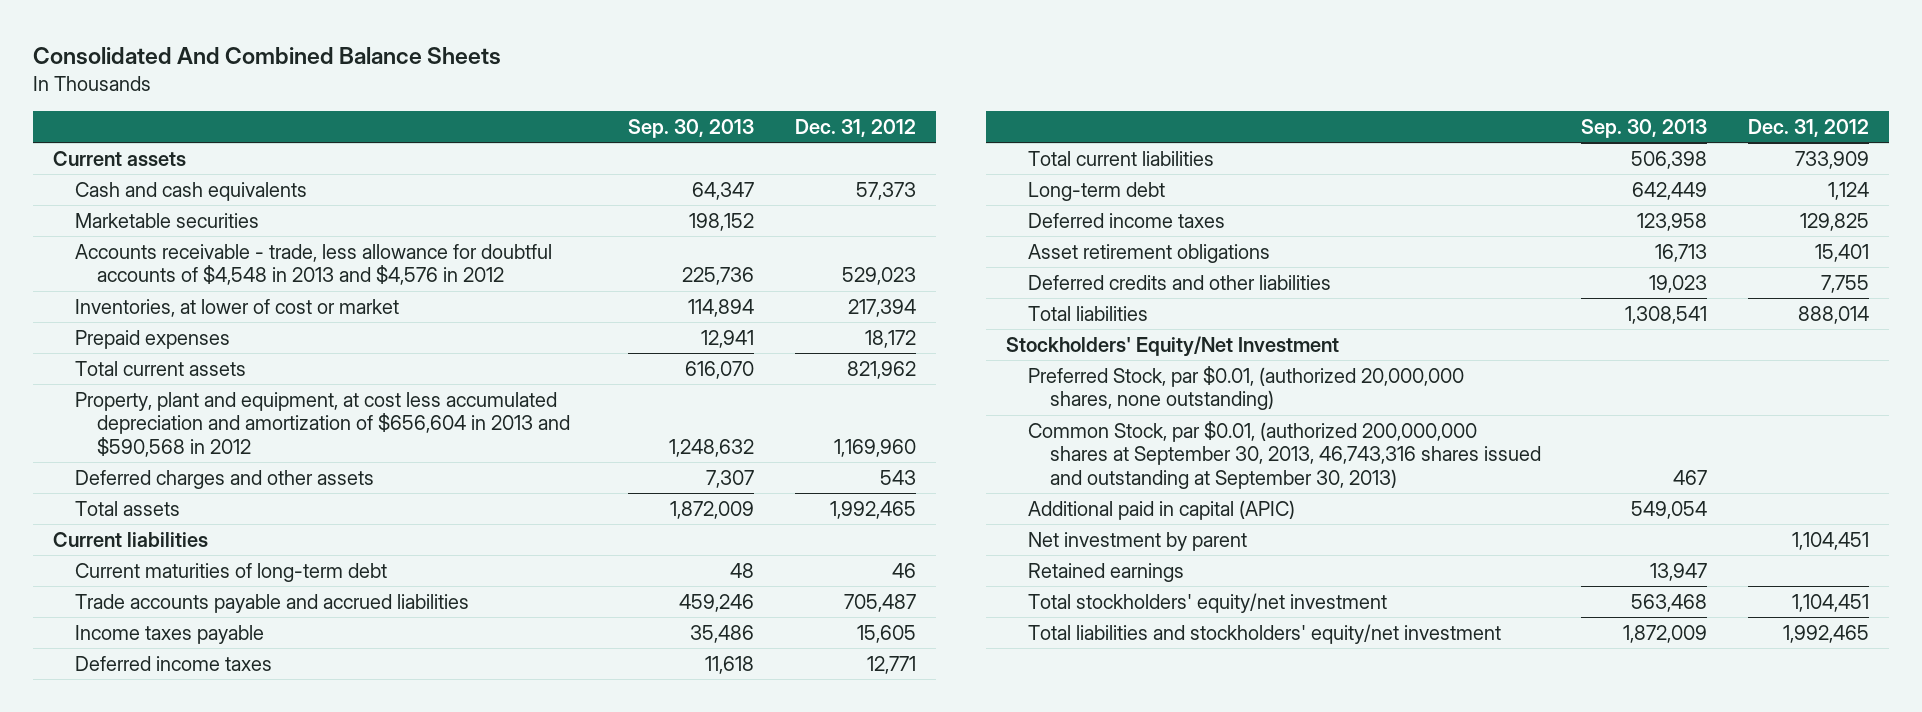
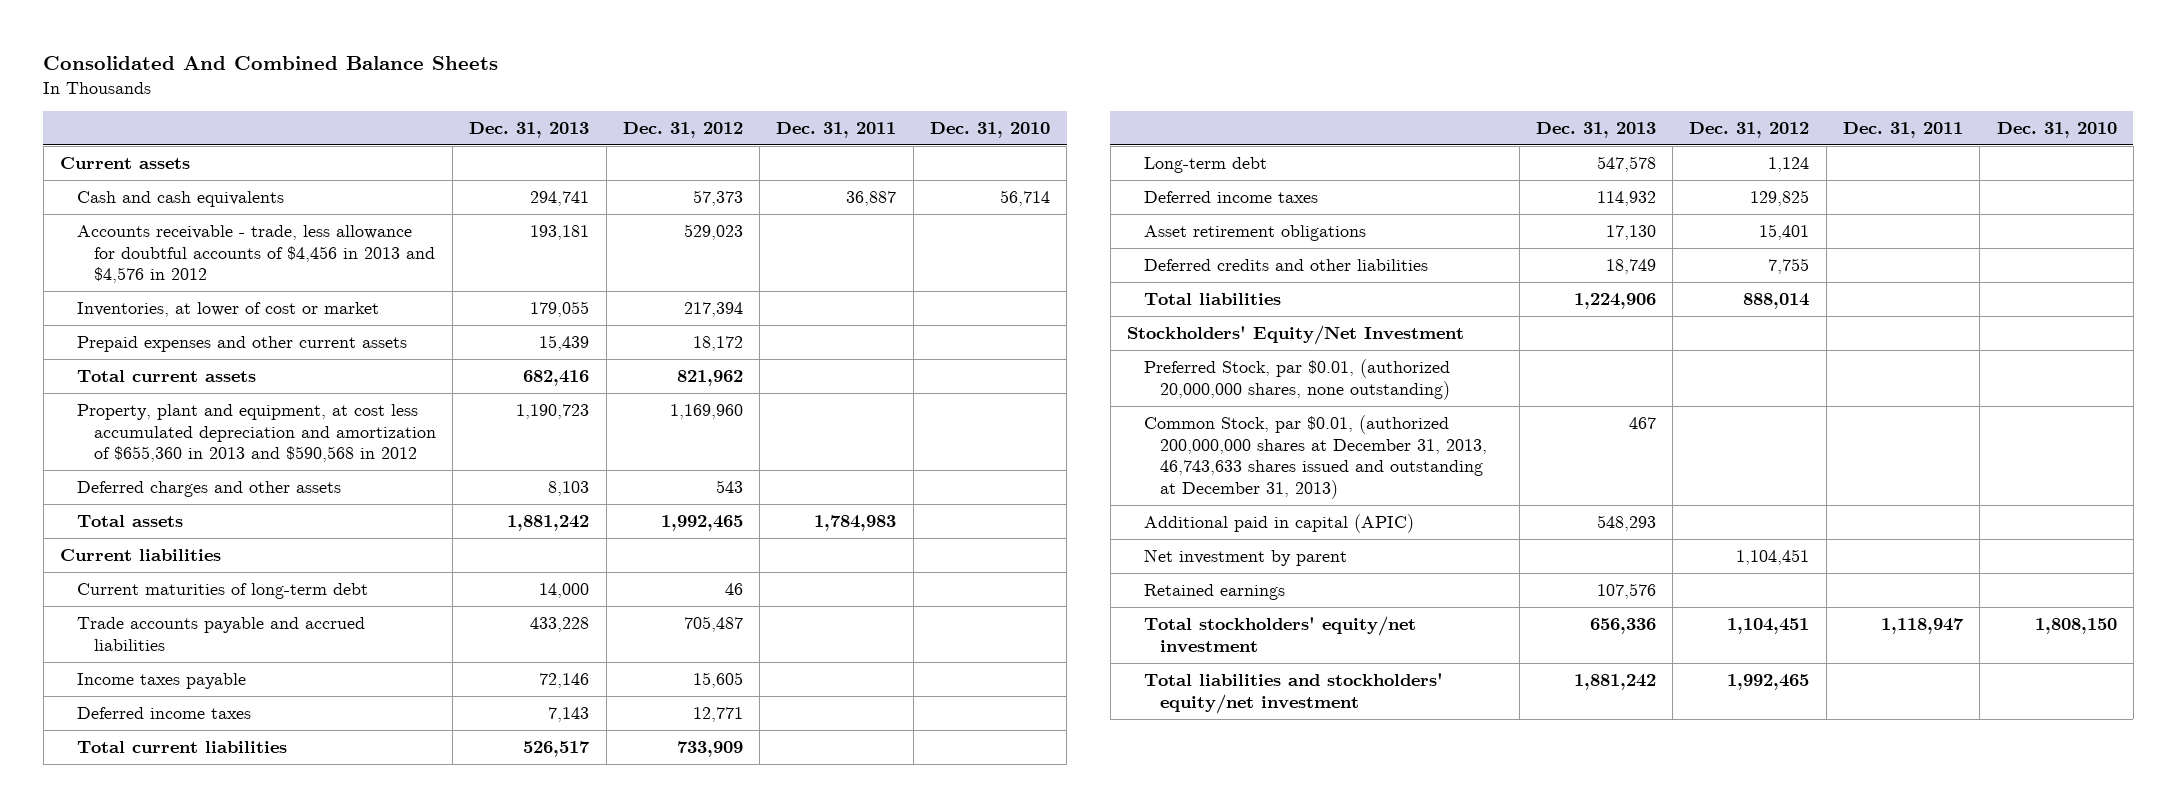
- | Sep. 30, 2013 | Dec. 31, 2012
+ | Dec. 31, 2013 | Dec. 31, 2012 | Dec. 31, 2011 | Dec. 31, 2010
- Marketable securities | 198,152 |
- Accounts receivable - trade, less allowance for doubtful accounts of $4,548 in 2013 and $4,576 in 2012 | 225,736 | 529,023
+ Accounts receivable - trade, less allowance for doubtful accounts of $4,456 in 2013 and $4,576 in 2012 | 193,181 | 529,023 | |
- Prepaid expenses | 12,941 | 18,172
+ Prepaid expenses and other current assets | 15,439 | 18,172 | |
- Property, plant and equipment, at cost less accumulated depreciation and amortization of $656,604 in 2013 and $590,568 in 2012 | 1,248,632 | 1,169,960
+ Property, plant and equipment, at cost less accumulated depreciation and amortization of $655,360 in 2013 and $590,568 in 2012 | 1,190,723 | 1,169,960 | |
- Common Stock, par $0.01, (authorized 200,000,000 shares at September 30, 2013, 46,743,316 shares issued and outstanding at September 30, 2013) | 467 |
+ Common Stock, par $0.01, (authorized 200,000,000 shares at December 31, 2013, 46,743,633 shares issued and outstanding at December 31, 2013) | 467 | | |

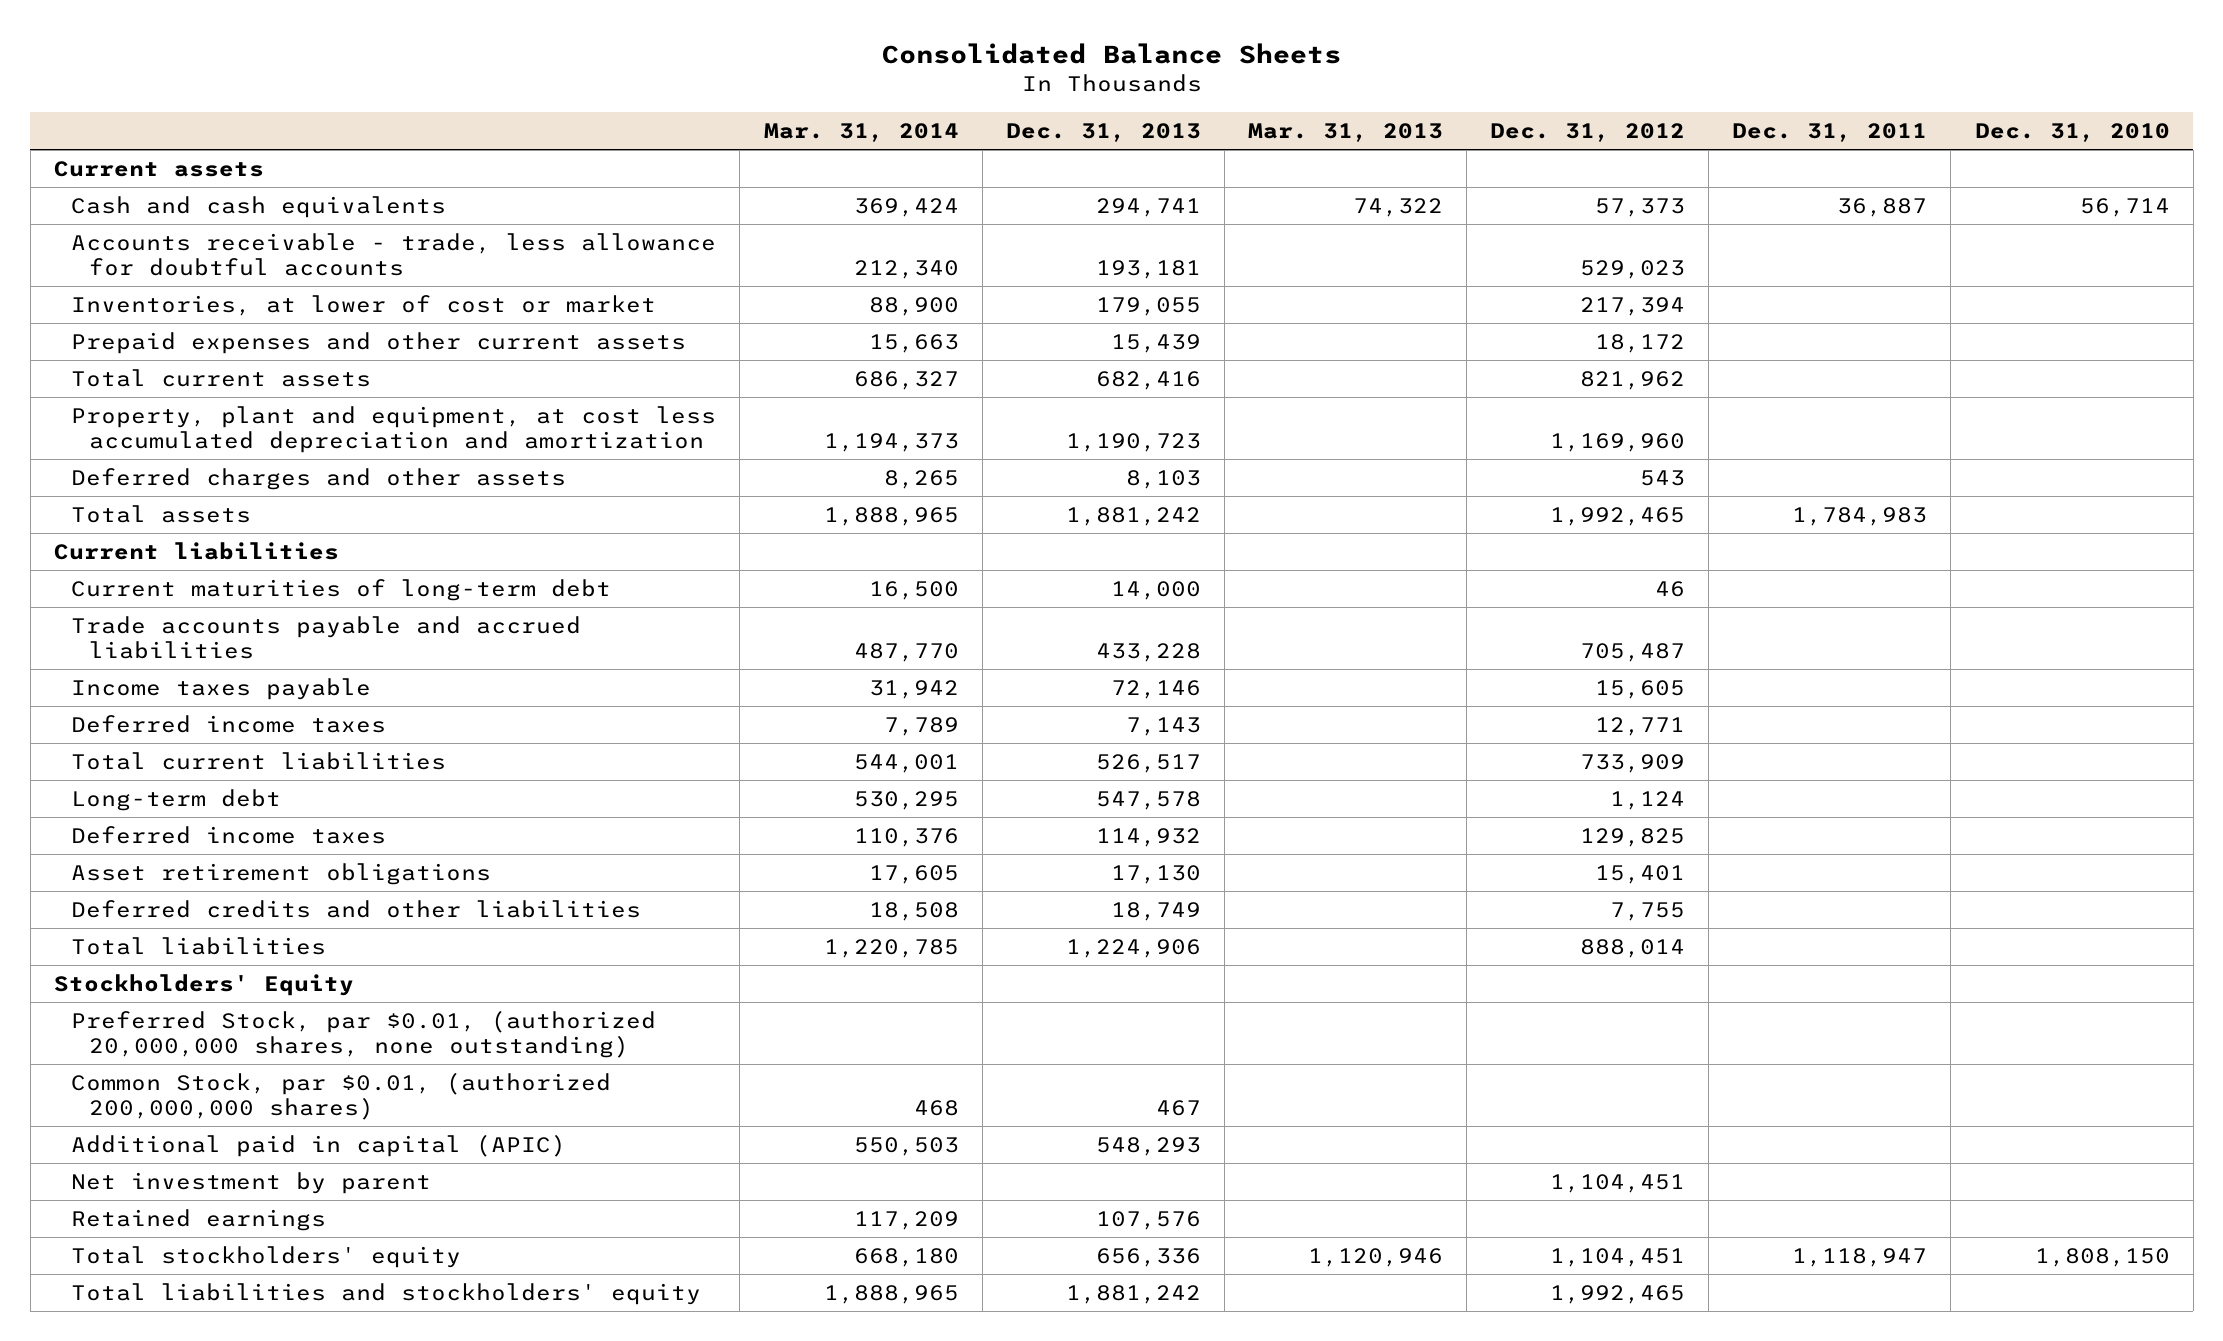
- Consolidated And Combined Balance Sheets
+ Consolidated Balance Sheets
- | Dec. 31, 2013 | Dec. 31, 2012 | Dec. 31, 2011 | Dec. 31, 2010
+ | Mar. 31, 2014 | Dec. 31, 2013 | Mar. 31, 2013 | Dec. 31, 2012 | Dec. 31, 2011 | Dec. 31, 2010
- Accounts receivable - trade, less allowance for doubtful accounts of $4,456 in 2013 and $4,576 in 2012 | 193,181 | 529,023 | |
+ Accounts receivable - trade, less allowance for doubtful accounts | 212,340 | 193,181 | | 529,023 | |
- Property, plant and equipment, at cost less accumulated depreciation and amortization of $655,360 in 2013 and $590,568 in 2012 | 1,190,723 | 1,169,960 | |
+ Property, plant and equipment, at cost less accumulated depreciation and amortization | 1,194,373 | 1,190,723 | | 1,169,960 | |
- Stockholders' Equity/Net Investment
+ Stockholders' Equity
- Common Stock, par $0.01, (authorized 200,000,000 shares at December 31, 2013, 46,743,633 shares issued and outstanding at December 31, 2013) | 467 | | |
+ Common Stock, par $0.01, (authorized 200,000,000 shares) | 468 | 467 | | | |
- Total stockholders' equity/net investment | 656,336 | 1,104,451 | 1,118,947 | 1,808,150
- Total liabilities and stockholders' equity/net investment | 1,881,242 | 1,992,465 | |
+ Total stockholders' equity | 668,180 | 656,336 | 1,120,946 | 1,104,451 | 1,118,947 | 1,808,150
+ Total liabilities and stockholders' equity | 1,888,965 | 1,881,242 | | 1,992,465 | |

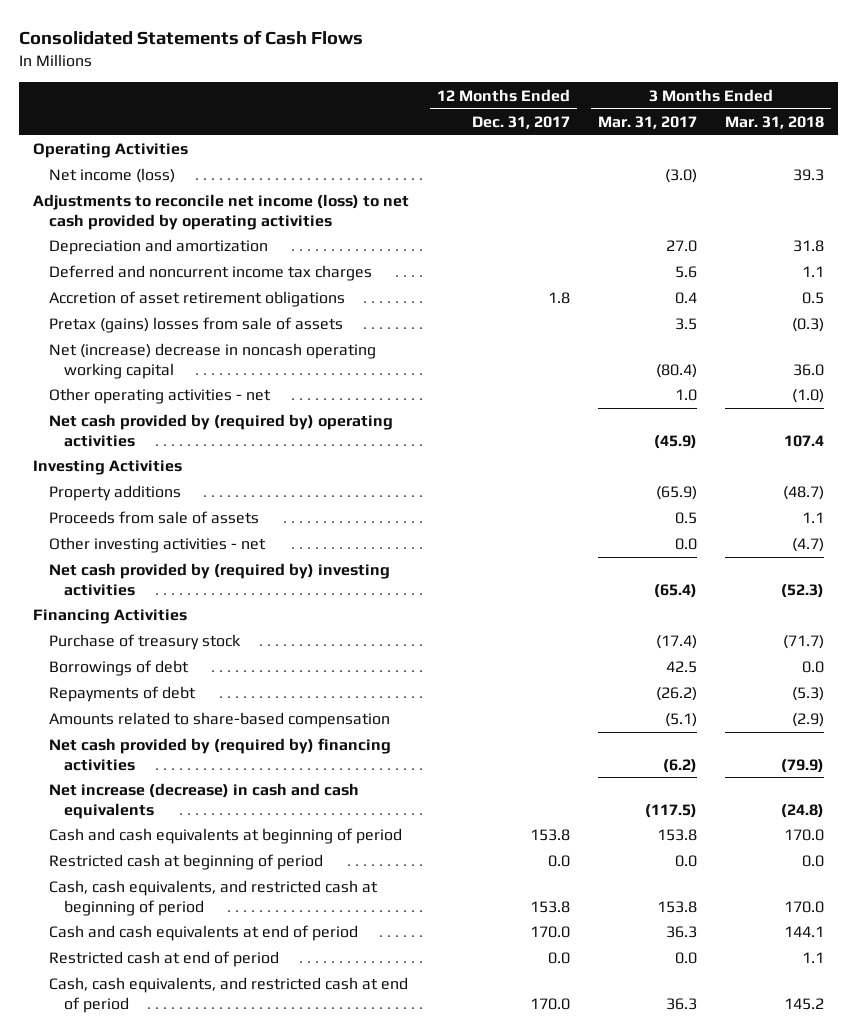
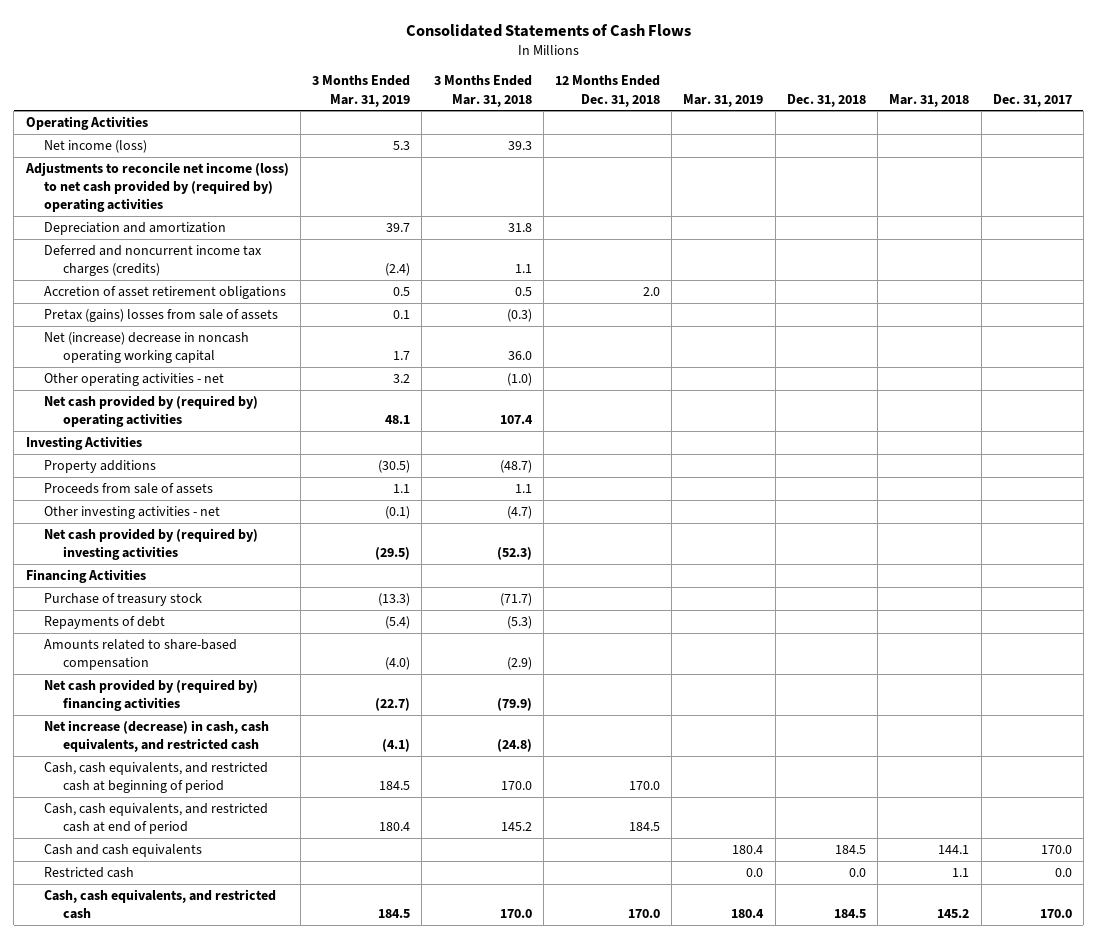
- | 12 Months Ended Dec. 31, 2017 | 3 Months Ended Mar. 31, 2017 | 3 Months Ended Mar. 31, 2018
+ | 3 Months Ended Mar. 31, 2019 | 3 Months Ended Mar. 31, 2018 | 12 Months Ended Dec. 31, 2018 | Mar. 31, 2019 | Dec. 31, 2018 | Mar. 31, 2018 | Dec. 31, 2017
- Adjustments to reconcile net income (loss) to net cash provided by operating activities
+ Adjustments to reconcile net income (loss) to net cash provided by (required by) operating activities
- Deferred and noncurrent income tax charges | | 5.6 | 1.1
+ Deferred and noncurrent income tax charges (credits) | (2.4) | 1.1 | | | | |
- Borrowings of debt | | 42.5 | 0.0
- Net increase (decrease) in cash and cash equivalents | | (117.5) | (24.8)
- Cash and cash equivalents at beginning of period | 153.8 | 153.8 | 170.0
- Restricted cash at beginning of period | 0.0 | 0.0 | 0.0
+ Net increase (decrease) in cash, cash equivalents, and restricted cash | (4.1) | (24.8) | | | | |
- Cash and cash equivalents at end of period | 170.0 | 36.3 | 144.1
- Restricted cash at end of period | 0.0 | 0.0 | 1.1
+ Cash and cash equivalents | | | | 180.4 | 184.5 | 144.1 | 170.0
+ Restricted cash | | | | 0.0 | 0.0 | 1.1 | 0.0
+ Cash, cash equivalents, and restricted cash | 184.5 | 170.0 | 170.0 | 180.4 | 184.5 | 145.2 | 170.0

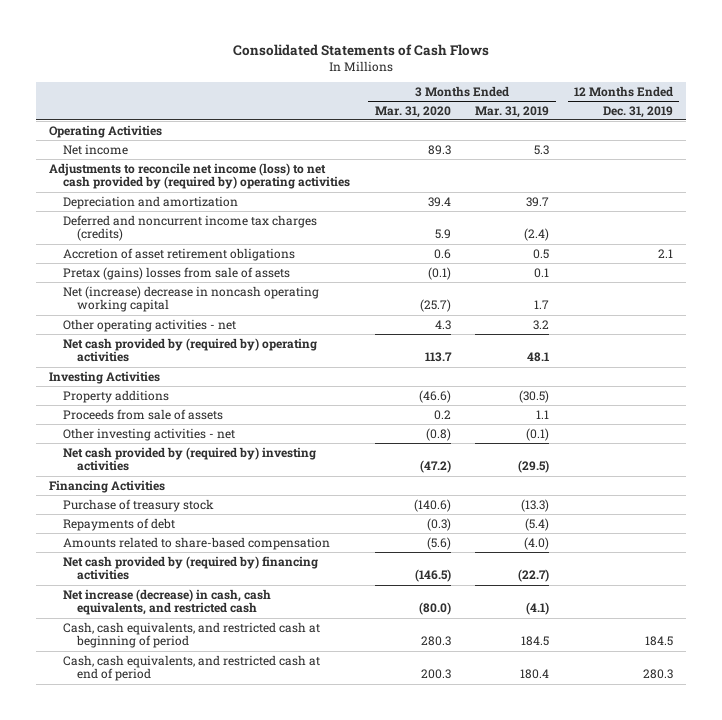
- | 3 Months Ended Mar. 31, 2019 | 3 Months Ended Mar. 31, 2018 | 12 Months Ended Dec. 31, 2018 | Mar. 31, 2019 | Dec. 31, 2018 | Mar. 31, 2018 | Dec. 31, 2017
+ | 3 Months Ended Mar. 31, 2020 | 3 Months Ended Mar. 31, 2019 | 12 Months Ended Dec. 31, 2019
- Net income (loss) | 5.3 | 39.3 | | | | |
+ Net income | 89.3 | 5.3 |
- Cash and cash equivalents | | | | 180.4 | 184.5 | 144.1 | 170.0
- Restricted cash | | | | 0.0 | 0.0 | 1.1 | 0.0
- Cash, cash equivalents, and restricted cash | 184.5 | 170.0 | 170.0 | 180.4 | 184.5 | 145.2 | 170.0

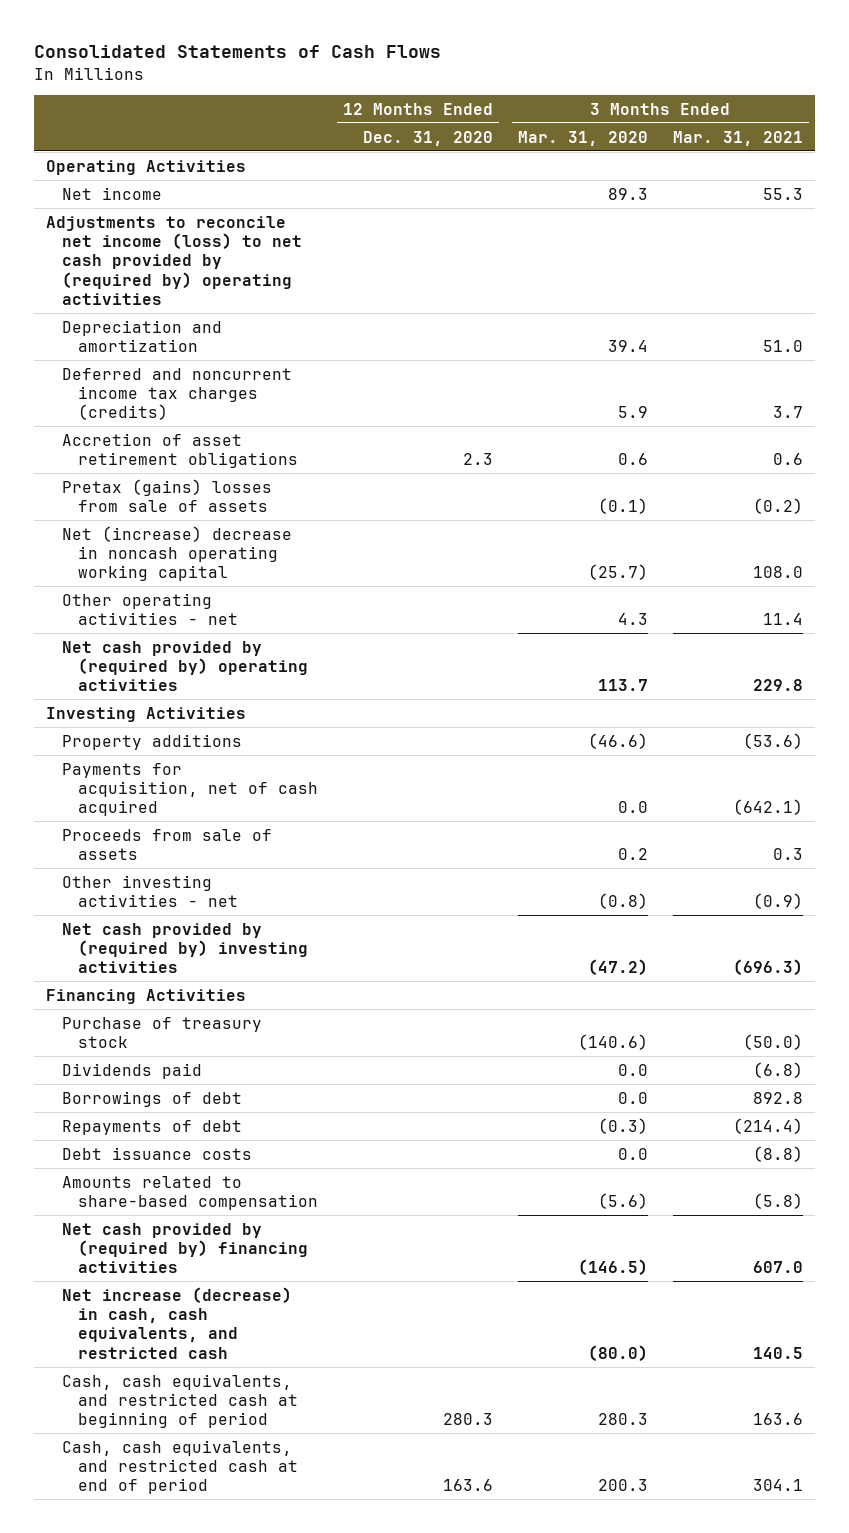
- | 3 Months Ended Mar. 31, 2020 | 3 Months Ended Mar. 31, 2019 | 12 Months Ended Dec. 31, 2019
+ | 12 Months Ended Dec. 31, 2020 | 3 Months Ended Mar. 31, 2020 | 3 Months Ended Mar. 31, 2021
+ Payments for acquisition, net of cash acquired | | 0.0 | (642.1)
+ Dividends paid | | 0.0 | (6.8)
+ Borrowings of debt | | 0.0 | 892.8
+ Debt issuance costs | | 0.0 | (8.8)

